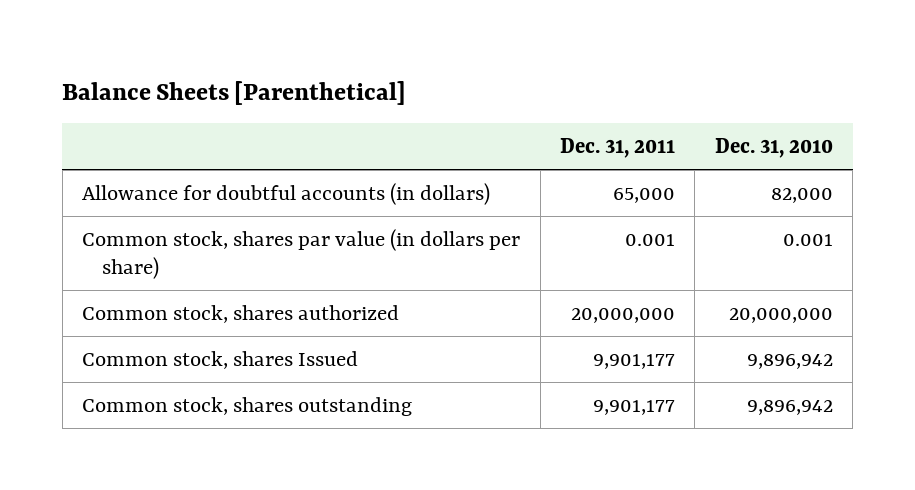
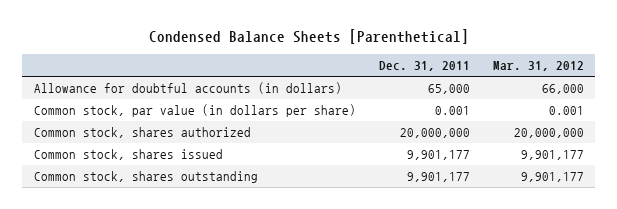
- Balance Sheets [Parenthetical]
+ Condensed Balance Sheets [Parenthetical]
- | Dec. 31, 2011 | Dec. 31, 2010
+ | Dec. 31, 2011 | Mar. 31, 2012
- Common stock, shares par value (in dollars per share) | 0.001 | 0.001
+ Common stock, par value (in dollars per share) | 0.001 | 0.001
- Common stock, shares Issued | 9,901,177 | 9,896,942
+ Common stock, shares issued | 9,901,177 | 9,901,177

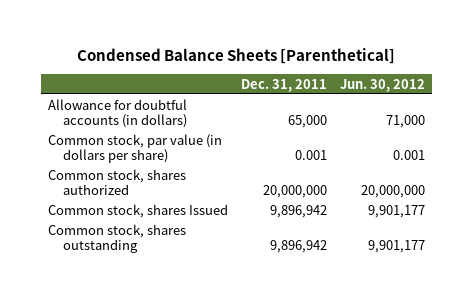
- | Dec. 31, 2011 | Mar. 31, 2012
+ | Dec. 31, 2011 | Jun. 30, 2012
- Common stock, shares issued | 9,901,177 | 9,901,177
- Common stock, shares outstanding | 9,901,177 | 9,901,177
+ Common stock, shares Issued | 9,896,942 | 9,901,177
+ Common stock, shares outstanding | 9,896,942 | 9,901,177

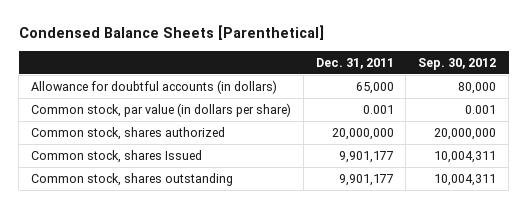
- | Dec. 31, 2011 | Jun. 30, 2012
+ | Dec. 31, 2011 | Sep. 30, 2012
- Common stock, shares Issued | 9,896,942 | 9,901,177
- Common stock, shares outstanding | 9,896,942 | 9,901,177
+ Common stock, shares Issued | 9,901,177 | 10,004,311
+ Common stock, shares outstanding | 9,901,177 | 10,004,311

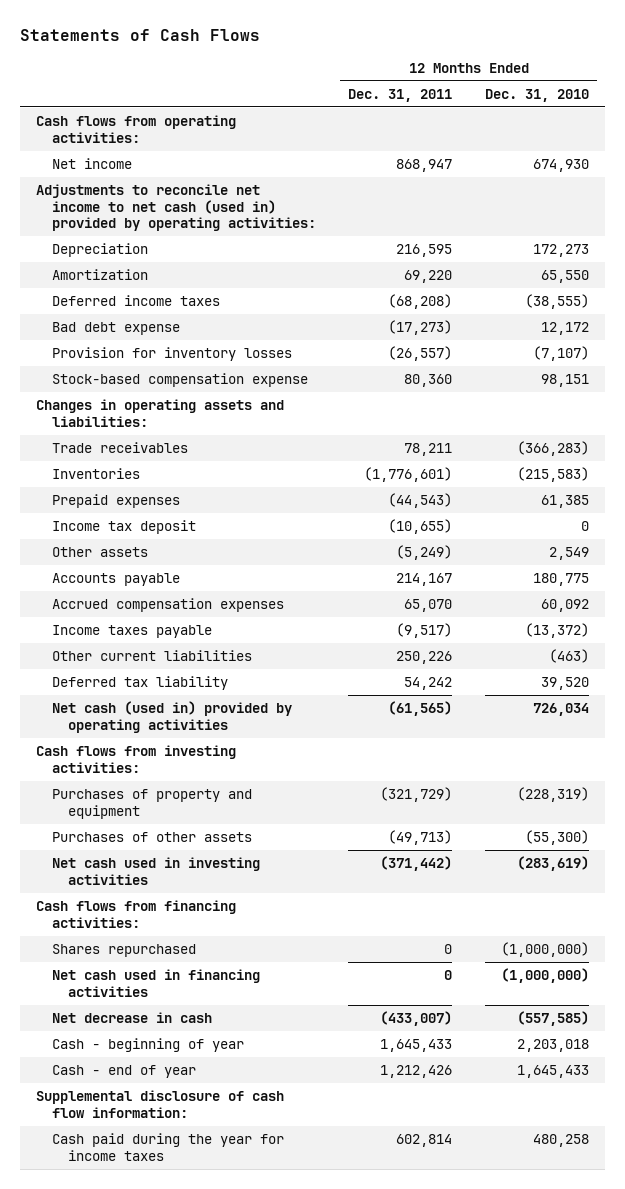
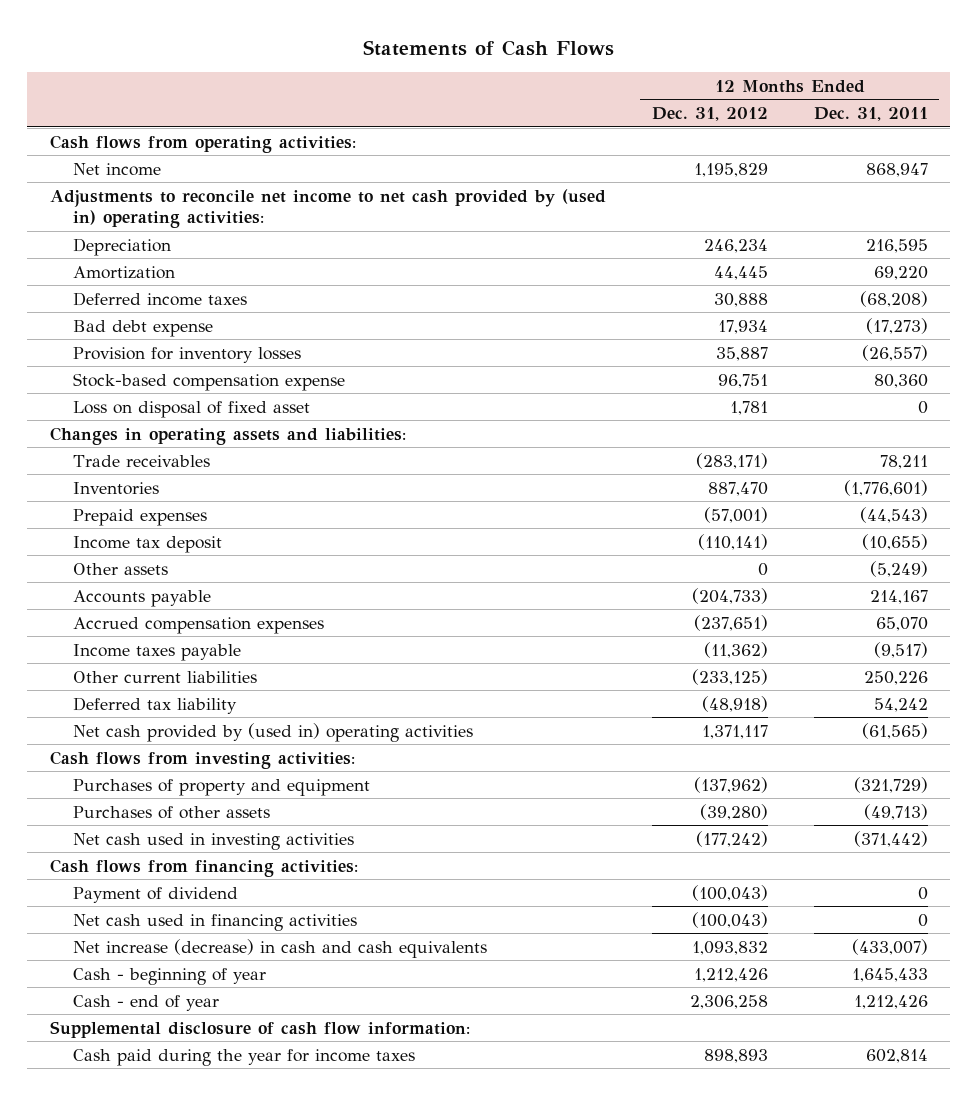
- | 12 Months Ended Dec. 31, 2011 | 12 Months Ended Dec. 31, 2010
+ | 12 Months Ended Dec. 31, 2012 | 12 Months Ended Dec. 31, 2011
- Adjustments to reconcile net income to net cash (used in) provided by operating activities:
+ Adjustments to reconcile net income to net cash provided by (used in) operating activities:
+ Loss on disposal of fixed asset | 1,781 | 0
- Net cash (used in) provided by operating activities | (61,565) | 726,034
+ Net cash provided by (used in) operating activities | 1,371,117 | (61,565)
- Shares repurchased | 0 | (1,000,000)
+ Payment of dividend | (100,043) | 0
- Net decrease in cash | (433,007) | (557,585)
+ Net increase (decrease) in cash and cash equivalents | 1,093,832 | (433,007)

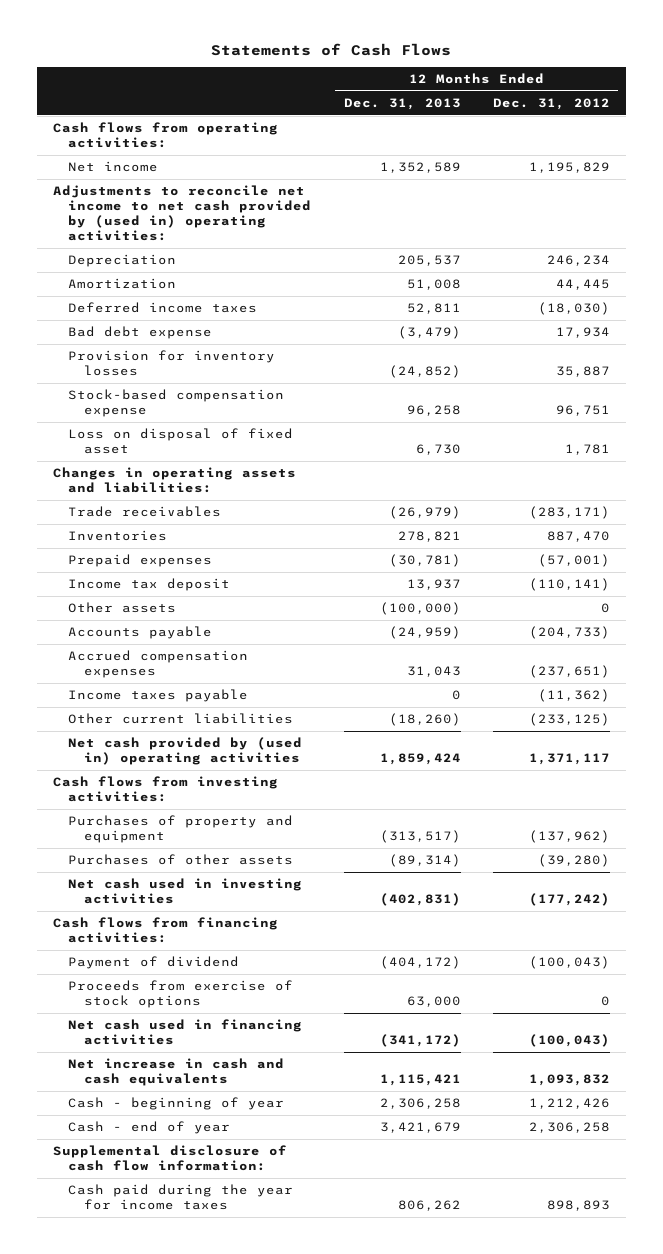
- | 12 Months Ended Dec. 31, 2012 | 12 Months Ended Dec. 31, 2011
+ | 12 Months Ended Dec. 31, 2013 | 12 Months Ended Dec. 31, 2012
- Deferred income taxes | 30,888 | (68,208)
+ Deferred income taxes | 52,811 | (18,030)
- Deferred tax liability | (48,918) | 54,242
+ Proceeds from exercise of stock options | 63,000 | 0
- Net increase (decrease) in cash and cash equivalents | 1,093,832 | (433,007)
+ Net increase in cash and cash equivalents | 1,115,421 | 1,093,832

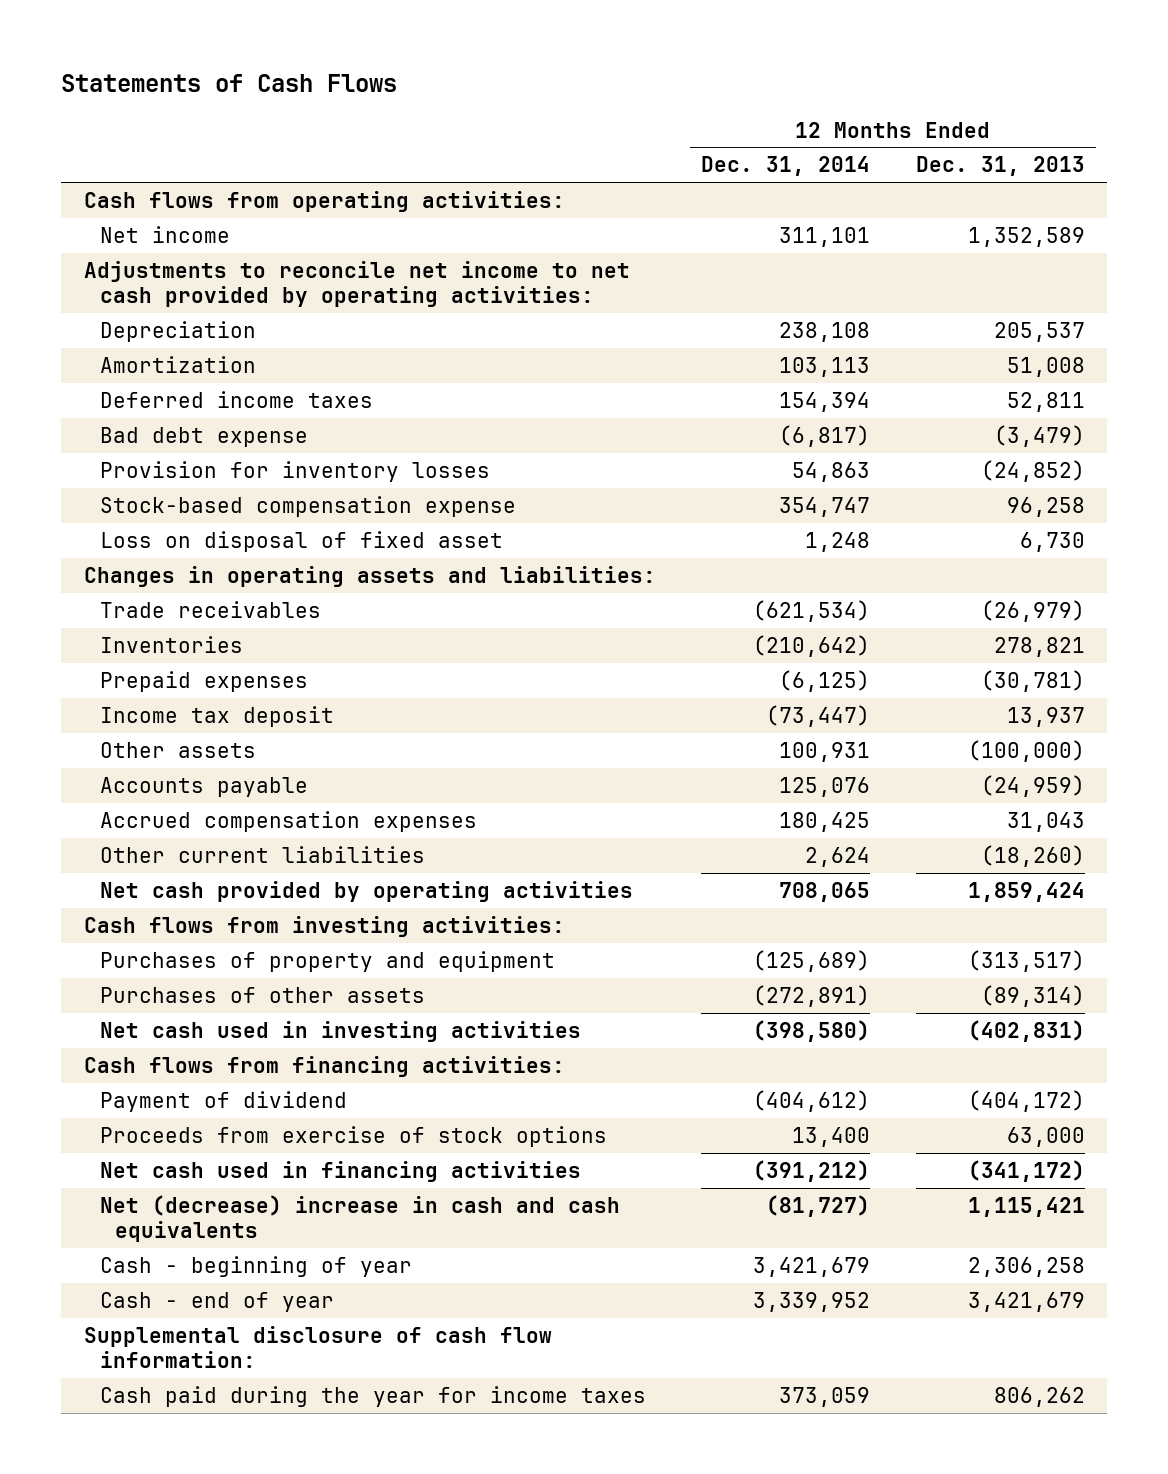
- | 12 Months Ended Dec. 31, 2013 | 12 Months Ended Dec. 31, 2012
+ | 12 Months Ended Dec. 31, 2014 | 12 Months Ended Dec. 31, 2013
- Adjustments to reconcile net income to net cash provided by (used in) operating activities:
+ Adjustments to reconcile net income to net cash provided by operating activities:
- Income taxes payable | 0 | (11,362)
- Net cash provided by (used in) operating activities | 1,859,424 | 1,371,117
+ Net cash provided by operating activities | 708,065 | 1,859,424
- Net increase in cash and cash equivalents | 1,115,421 | 1,093,832
+ Net (decrease) increase in cash and cash equivalents | (81,727) | 1,115,421

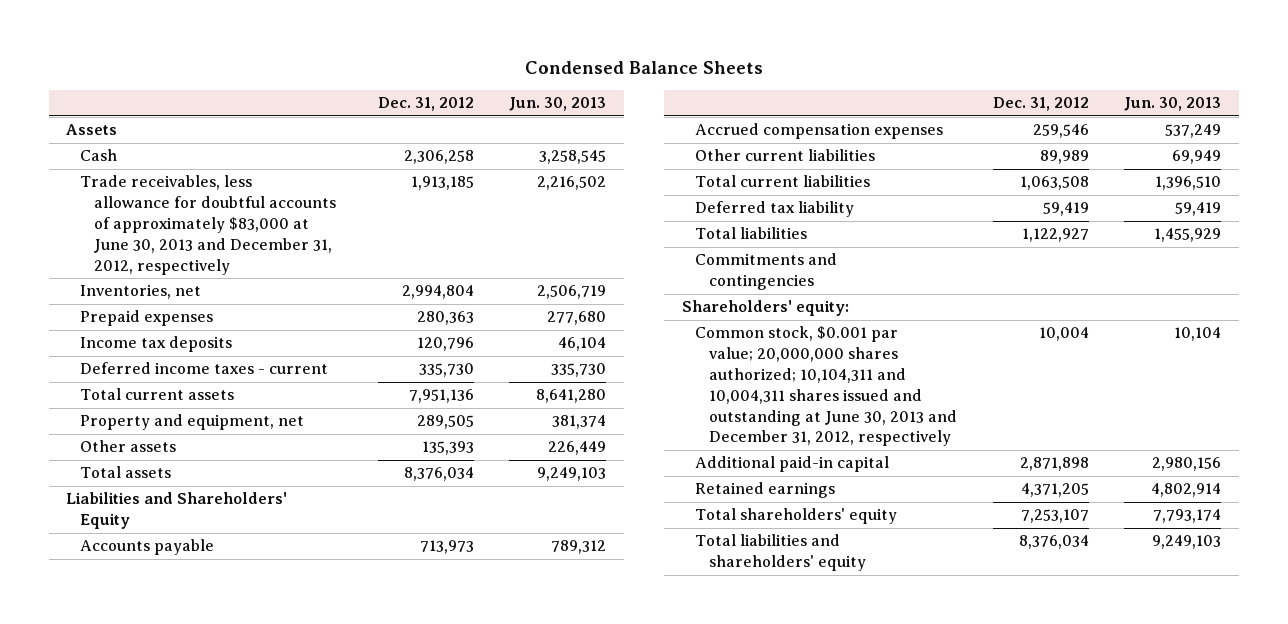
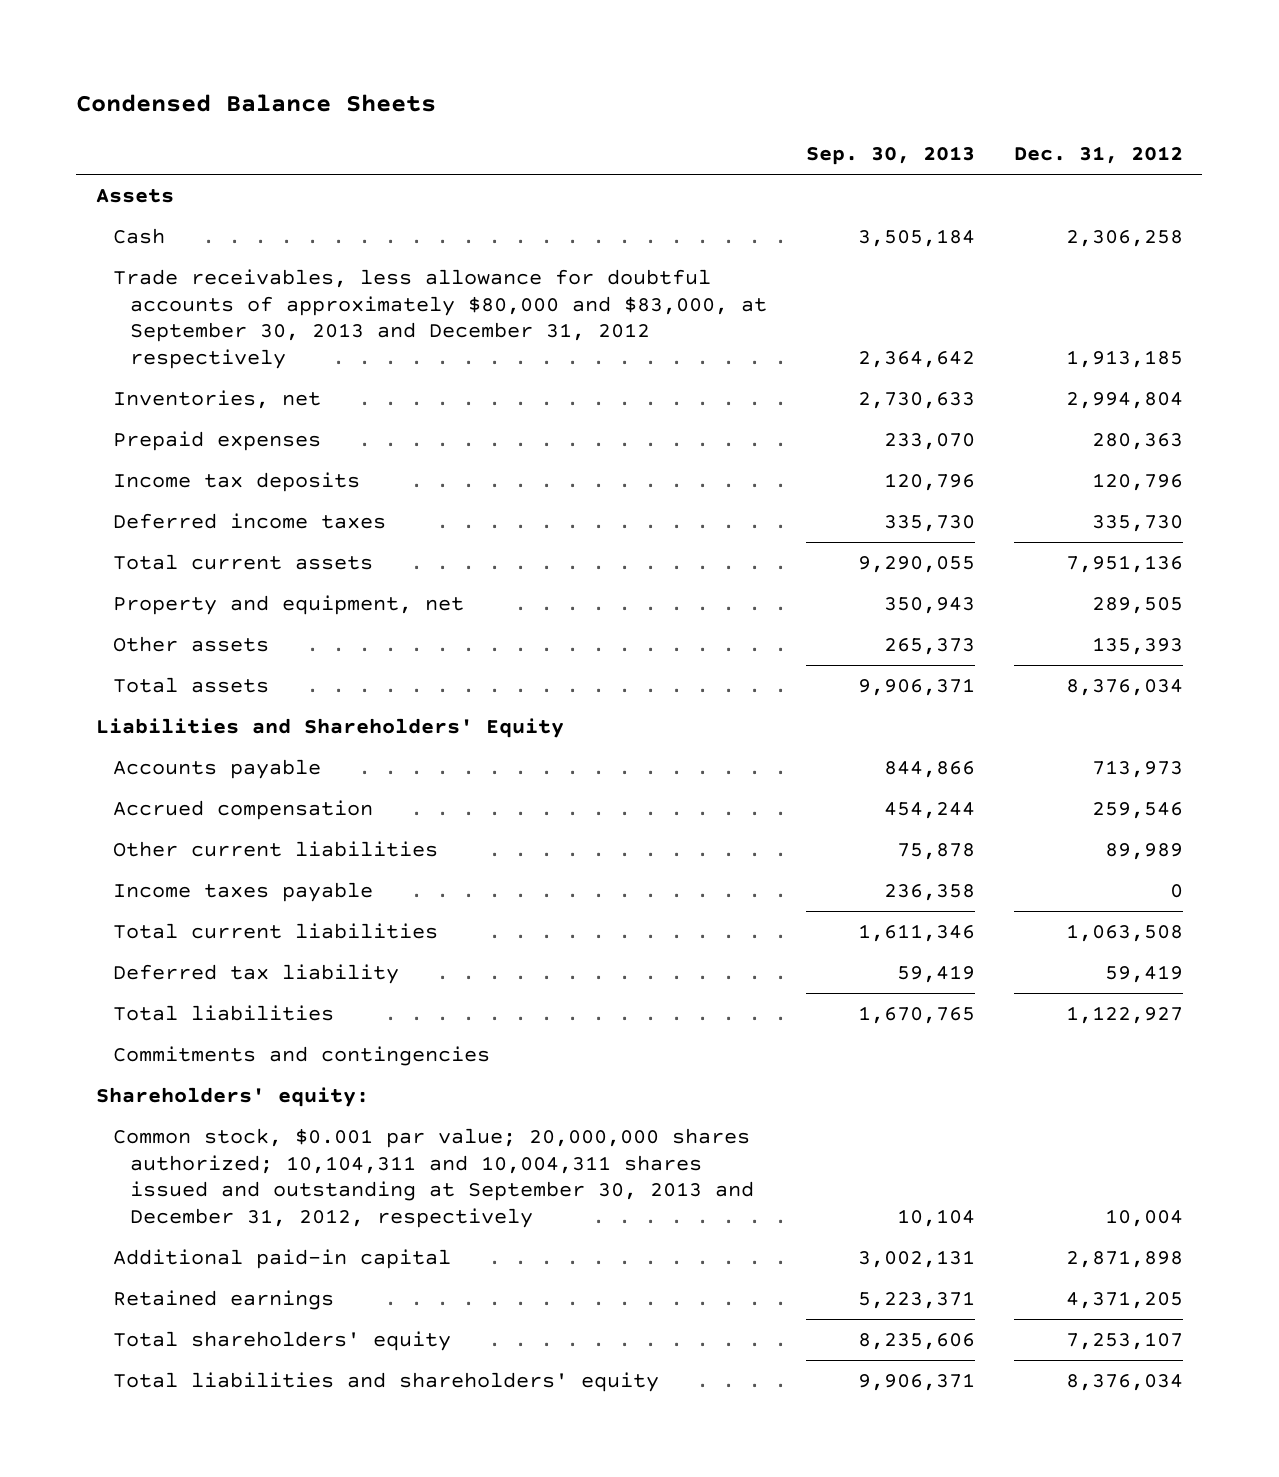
- | Dec. 31, 2012 | Jun. 30, 2013
+ | Sep. 30, 2013 | Dec. 31, 2012
- Trade receivables, less allowance for doubtful accounts of approximately $83,000 at June 30, 2013 and December 31, 2012, respectively | 1,913,185 | 2,216,502
+ Trade receivables, less allowance for doubtful accounts of approximately $80,000 and $83,000, at September 30, 2013 and December 31, 2012 respectively | 2,364,642 | 1,913,185
- Deferred income taxes - current | 335,730 | 335,730
+ Deferred income taxes | 335,730 | 335,730
- Accrued compensation expenses | 259,546 | 537,249
+ Accrued compensation | 454,244 | 259,546
+ Income taxes payable | 236,358 | 0
- Common stock, $0.001 par value; 20,000,000 shares authorized; 10,104,311 and 10,004,311 shares issued and outstanding at June 30, 2013 and December 31, 2012, respectively | 10,004 | 10,104
+ Common stock, $0.001 par value; 20,000,000 shares authorized; 10,104,311 and 10,004,311 shares issued and outstanding at September 30, 2013 and December 31, 2012, respectively | 10,104 | 10,004

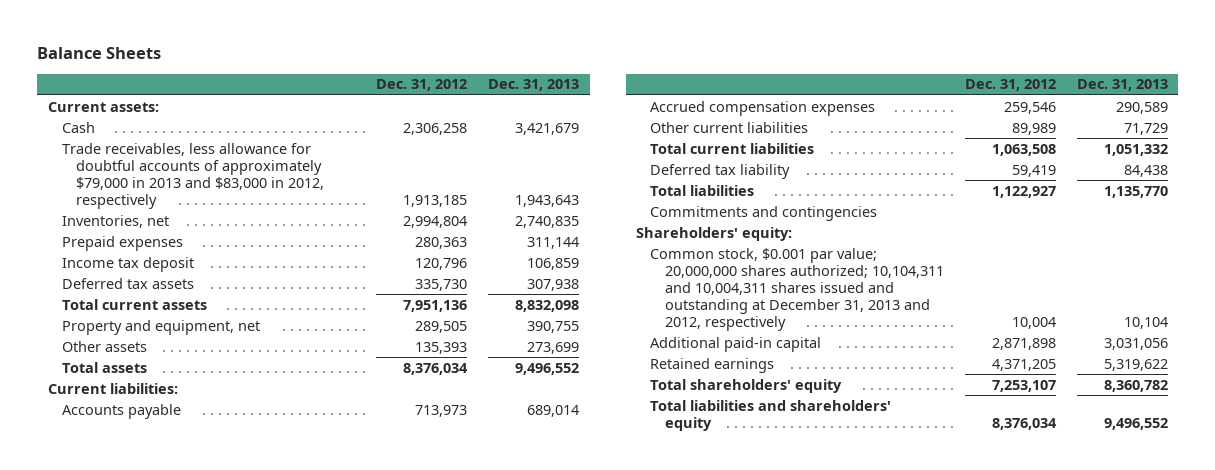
- Condensed Balance Sheets
+ Balance Sheets
- | Sep. 30, 2013 | Dec. 31, 2012
+ | Dec. 31, 2012 | Dec. 31, 2013
- Assets
+ Current assets:
- Trade receivables, less allowance for doubtful accounts of approximately $80,000 and $83,000, at September 30, 2013 and December 31, 2012 respectively | 2,364,642 | 1,913,185
+ Trade receivables, less allowance for doubtful accounts of approximately $79,000 in 2013 and $83,000 in 2012, respectively | 1,913,185 | 1,943,643
- Income tax deposits | 120,796 | 120,796
- Deferred income taxes | 335,730 | 335,730
+ Income tax deposit | 120,796 | 106,859
+ Deferred tax assets | 335,730 | 307,938
- Liabilities and Shareholders' Equity
+ Current liabilities:
- Accrued compensation | 454,244 | 259,546
+ Accrued compensation expenses | 259,546 | 290,589
- Income taxes payable | 236,358 | 0
- Common stock, $0.001 par value; 20,000,000 shares authorized; 10,104,311 and 10,004,311 shares issued and outstanding at September 30, 2013 and December 31, 2012, respectively | 10,104 | 10,004
+ Common stock, $0.001 par value; 20,000,000 shares authorized; 10,104,311 and 10,004,311 shares issued and outstanding at December 31, 2013 and 2012, respectively | 10,004 | 10,104

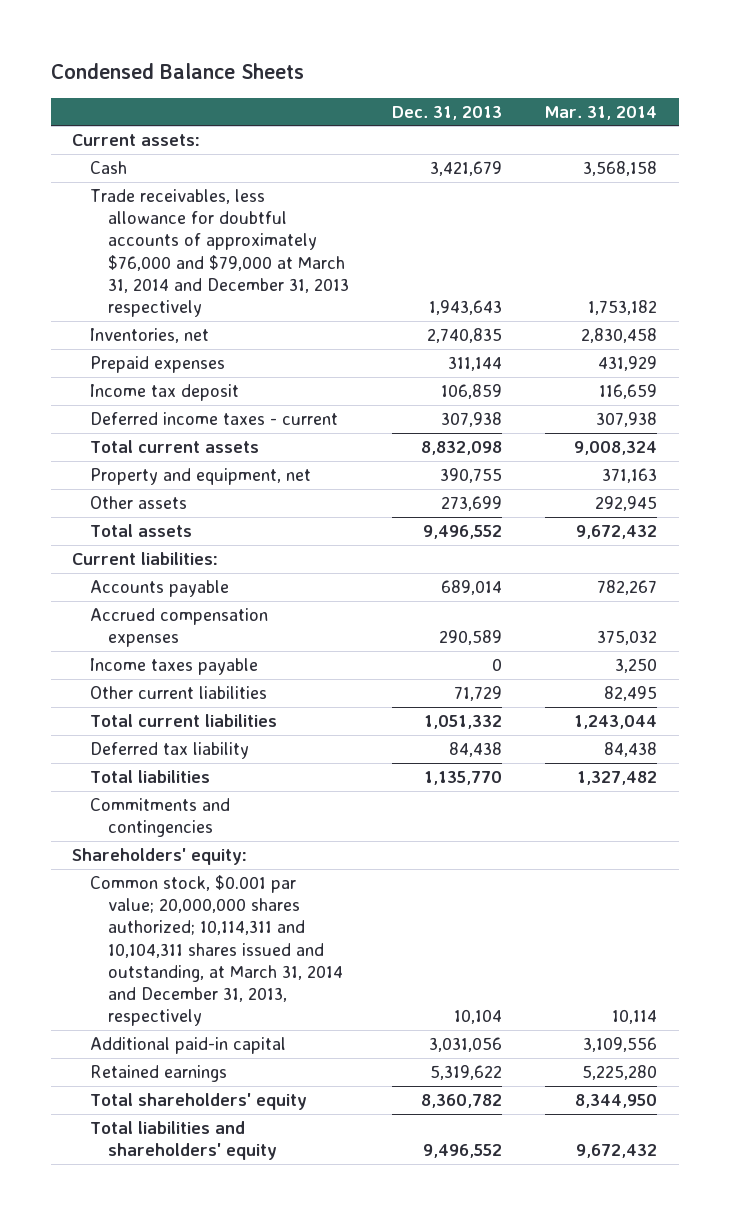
- Balance Sheets
+ Condensed Balance Sheets
- | Dec. 31, 2012 | Dec. 31, 2013
+ | Dec. 31, 2013 | Mar. 31, 2014
- Trade receivables, less allowance for doubtful accounts of approximately $79,000 in 2013 and $83,000 in 2012, respectively | 1,913,185 | 1,943,643
+ Trade receivables, less allowance for doubtful accounts of approximately $76,000 and $79,000 at March 31, 2014 and December 31, 2013 respectively | 1,943,643 | 1,753,182
- Deferred tax assets | 335,730 | 307,938
+ Deferred income taxes - current | 307,938 | 307,938
+ Income taxes payable | 0 | 3,250
- Common stock, $0.001 par value; 20,000,000 shares authorized; 10,104,311 and 10,004,311 shares issued and outstanding at December 31, 2013 and 2012, respectively | 10,004 | 10,104
+ Common stock, $0.001 par value; 20,000,000 shares authorized; 10,114,311 and 10,104,311 shares issued and outstanding, at March 31, 2014 and December 31, 2013, respectively | 10,104 | 10,114

